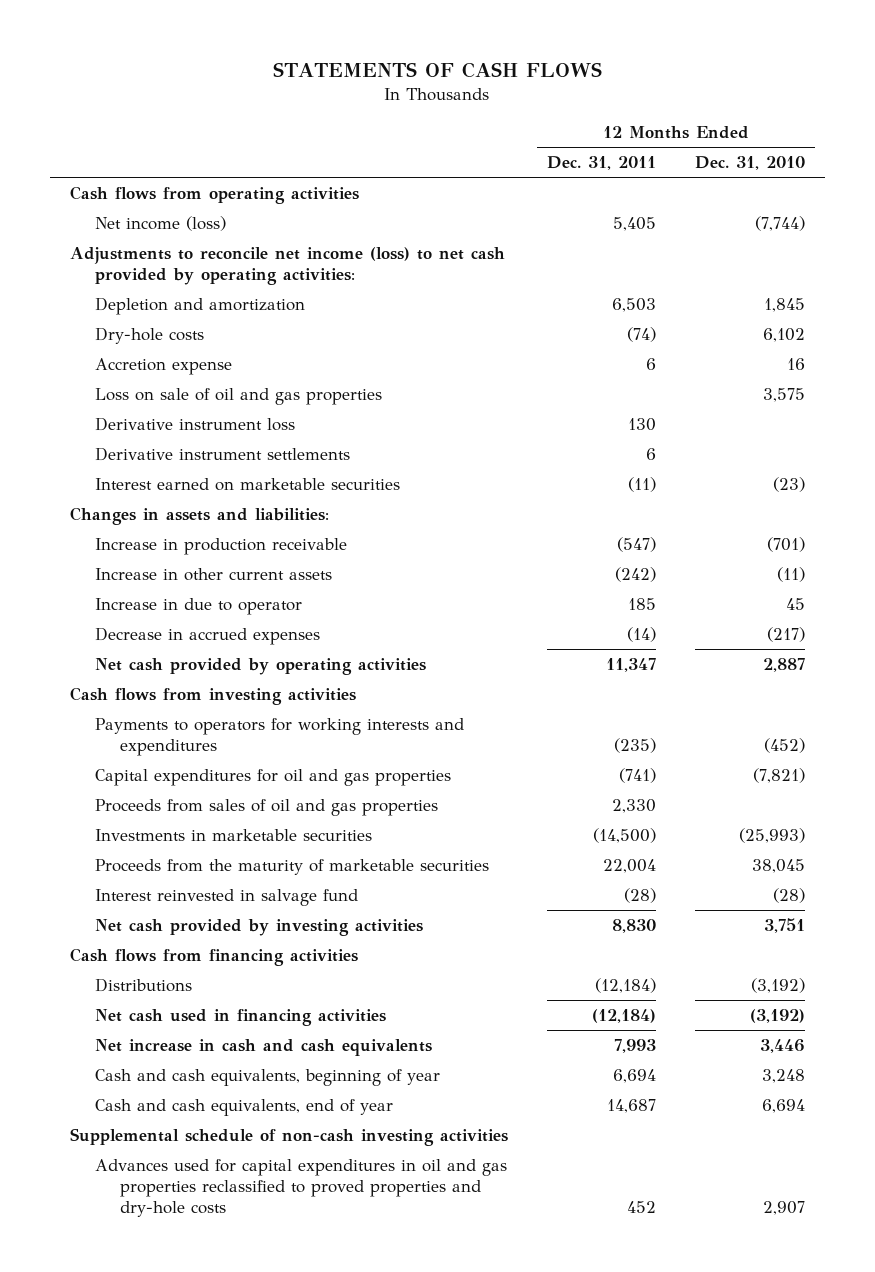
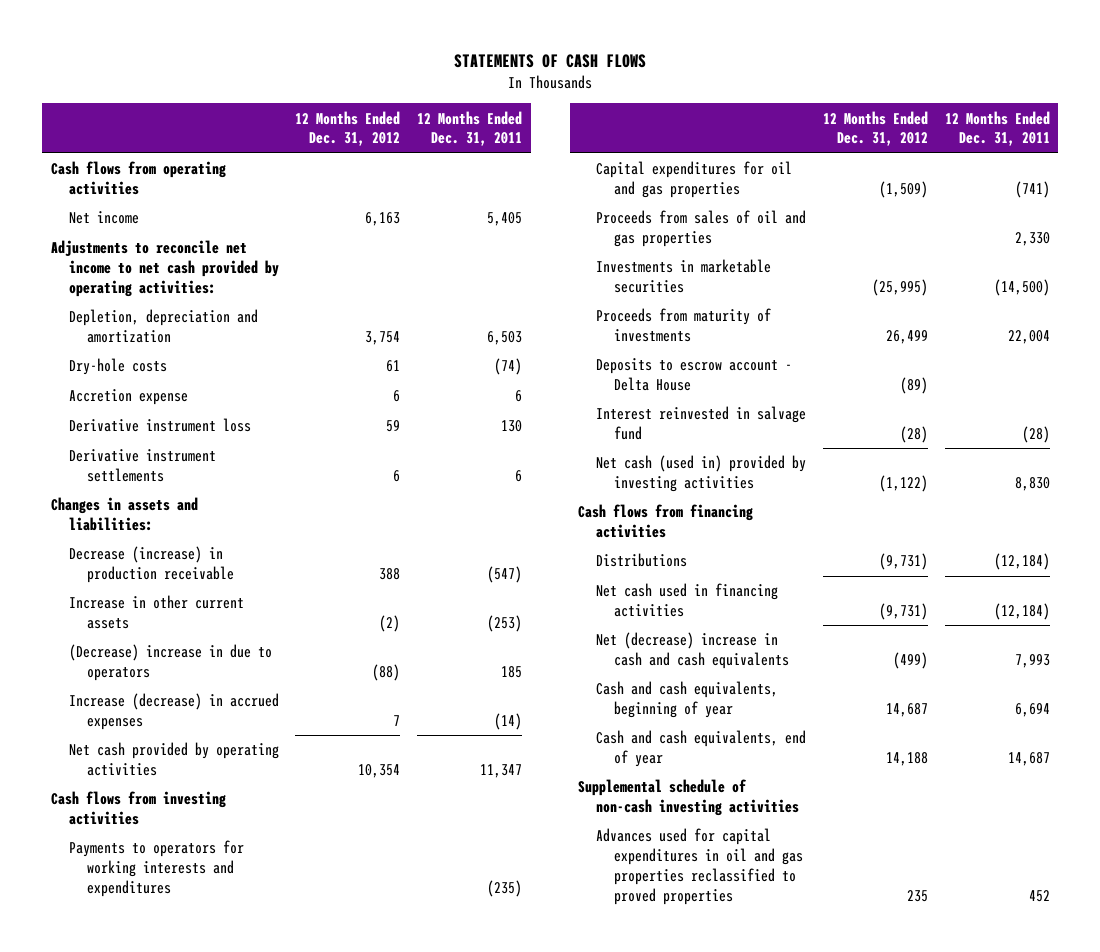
- | 12 Months Ended Dec. 31, 2011 | 12 Months Ended Dec. 31, 2010
+ | 12 Months Ended Dec. 31, 2012 | 12 Months Ended Dec. 31, 2011
- Net income (loss) | 5,405 | (7,744)
- Adjustments to reconcile net income (loss) to net cash provided by operating activities:
- Depletion and amortization | 6,503 | 1,845
+ Net income | 6,163 | 5,405
+ Adjustments to reconcile net income to net cash provided by operating activities:
+ Depletion, depreciation and amortization | 3,754 | 6,503
- Loss on sale of oil and gas properties | | 3,575
- Interest earned on marketable securities | (11) | (23)
- Increase in production receivable | (547) | (701)
- Increase in other current assets | (242) | (11)
- Increase in due to operator | 185 | 45
- Decrease in accrued expenses | (14) | (217)
+ Decrease (increase) in production receivable | 388 | (547)
+ Increase in other current assets | (2) | (253)
+ (Decrease) increase in due to operators | (88) | 185
+ Increase (decrease) in accrued expenses | 7 | (14)
- Proceeds from the maturity of marketable securities | 22,004 | 38,045
+ Proceeds from maturity of investments | 26,499 | 22,004
+ Deposits to escrow account - Delta House | (89) |
- Net cash provided by investing activities | 8,830 | 3,751
+ Net cash (used in) provided by investing activities | (1,122) | 8,830
- Net increase in cash and cash equivalents | 7,993 | 3,446
+ Net (decrease) increase in cash and cash equivalents | (499) | 7,993
- Advances used for capital expenditures in oil and gas properties reclassified to proved properties and dry-hole costs | 452 | 2,907
+ Advances used for capital expenditures in oil and gas properties reclassified to proved properties | 235 | 452

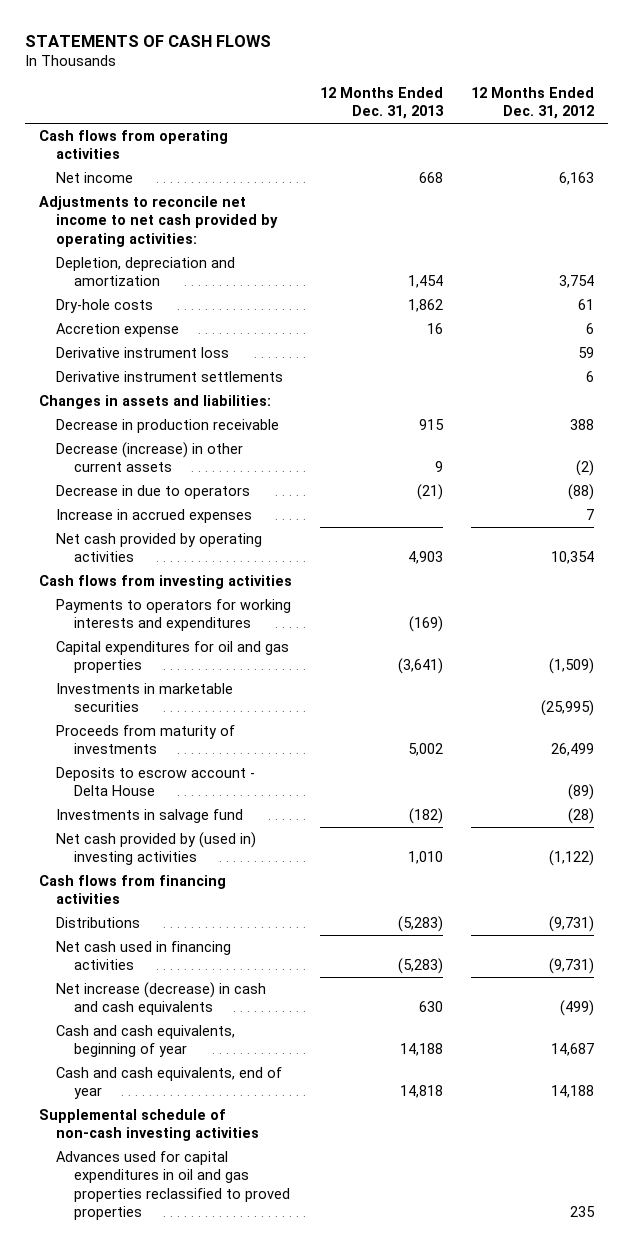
- | 12 Months Ended Dec. 31, 2012 | 12 Months Ended Dec. 31, 2011
+ | 12 Months Ended Dec. 31, 2013 | 12 Months Ended Dec. 31, 2012
- Decrease (increase) in production receivable | 388 | (547)
- Increase in other current assets | (2) | (253)
- (Decrease) increase in due to operators | (88) | 185
- Increase (decrease) in accrued expenses | 7 | (14)
+ Decrease in production receivable | 915 | 388
+ Decrease (increase) in other current assets | 9 | (2)
+ Decrease in due to operators | (21) | (88)
+ Increase in accrued expenses | | 7
- Proceeds from sales of oil and gas properties | | 2,330
- Interest reinvested in salvage fund | (28) | (28)
- Net cash (used in) provided by investing activities | (1,122) | 8,830
+ Investments in salvage fund | (182) | (28)
+ Net cash provided by (used in) investing activities | 1,010 | (1,122)
- Net (decrease) increase in cash and cash equivalents | (499) | 7,993
+ Net increase (decrease) in cash and cash equivalents | 630 | (499)

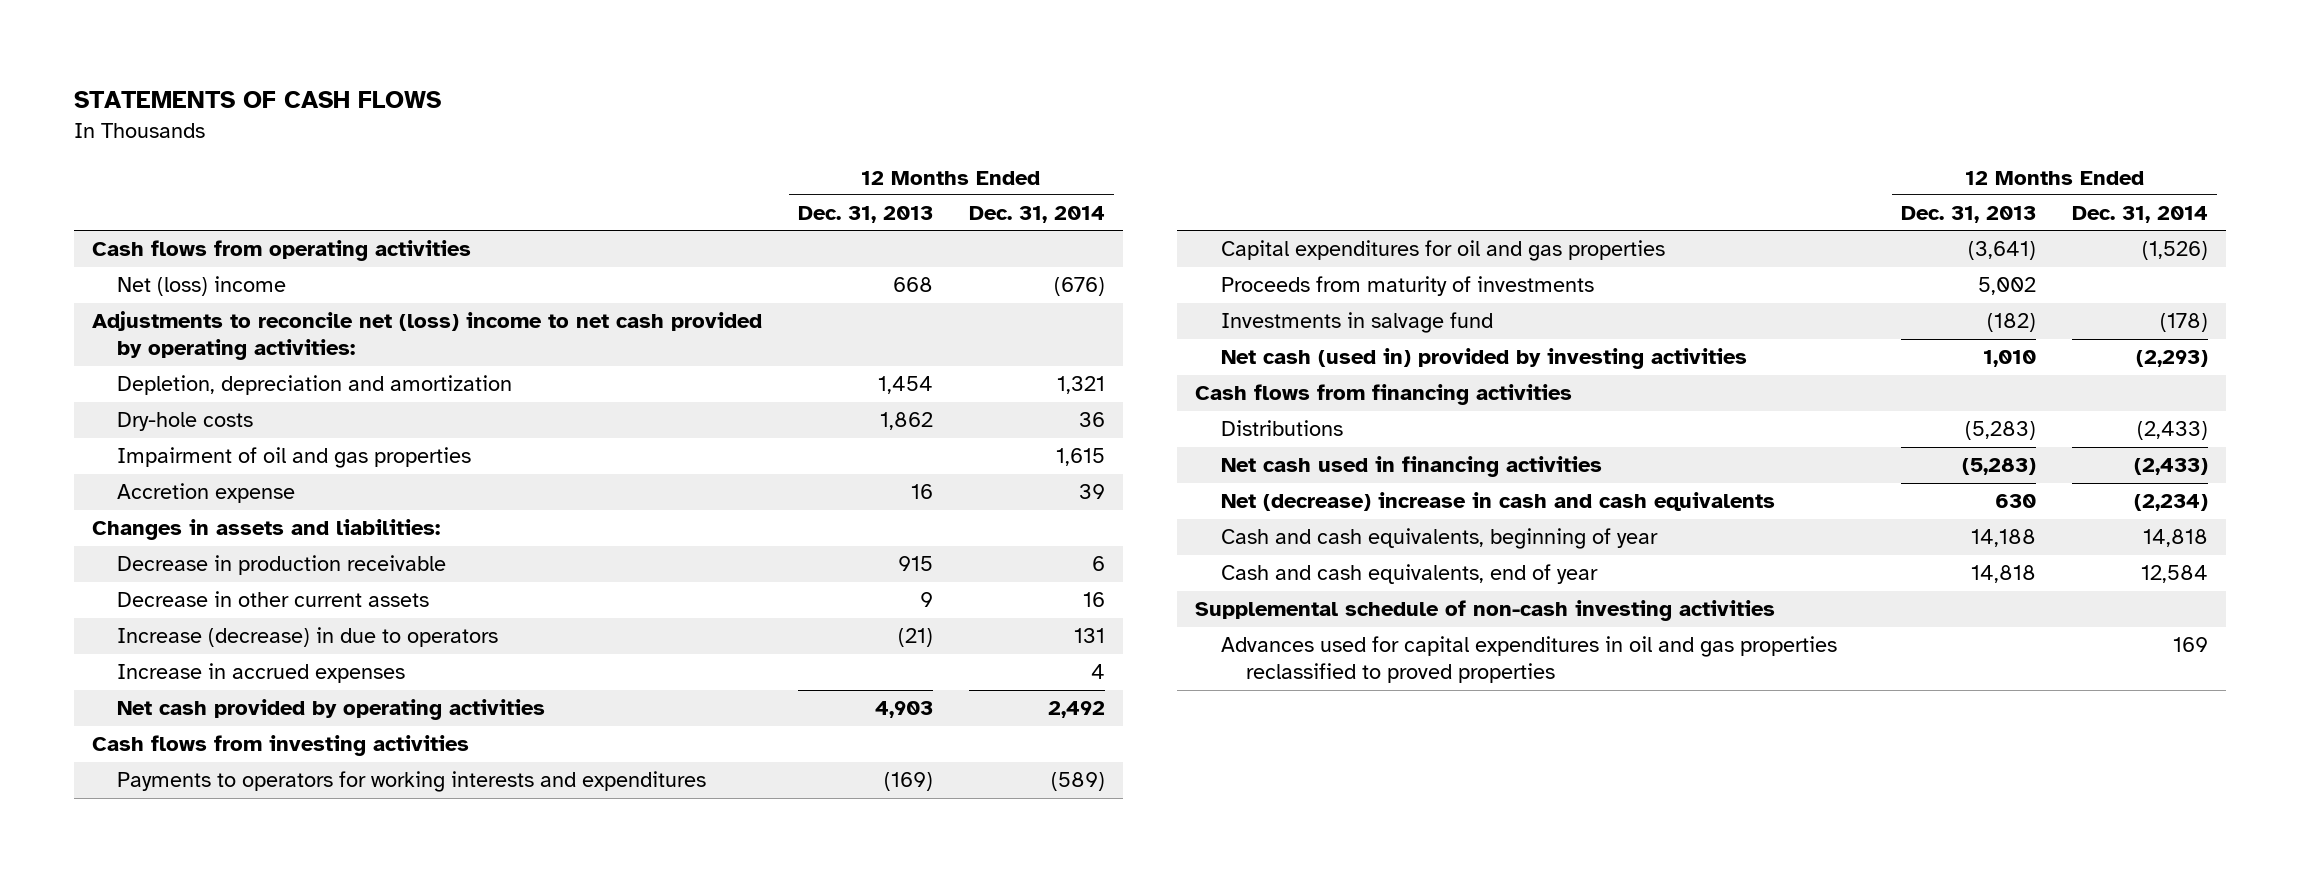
- | 12 Months Ended Dec. 31, 2013 | 12 Months Ended Dec. 31, 2012
+ | 12 Months Ended Dec. 31, 2013 | 12 Months Ended Dec. 31, 2014
- Net income | 668 | 6,163
- Adjustments to reconcile net income to net cash provided by operating activities:
+ Net (loss) income | 668 | (676)
+ Adjustments to reconcile net (loss) income to net cash provided by operating activities:
+ Impairment of oil and gas properties | | 1,615
- Derivative instrument loss | | 59
- Derivative instrument settlements | | 6
- Decrease (increase) in other current assets | 9 | (2)
- Decrease in due to operators | (21) | (88)
+ Decrease in other current assets | 9 | 16
+ Increase (decrease) in due to operators | (21) | 131
- Investments in marketable securities | | (25,995)
- Deposits to escrow account - Delta House | | (89)
- Net cash provided by (used in) investing activities | 1,010 | (1,122)
+ Net cash (used in) provided by investing activities | 1,010 | (2,293)
- Net increase (decrease) in cash and cash equivalents | 630 | (499)
+ Net (decrease) increase in cash and cash equivalents | 630 | (2,234)

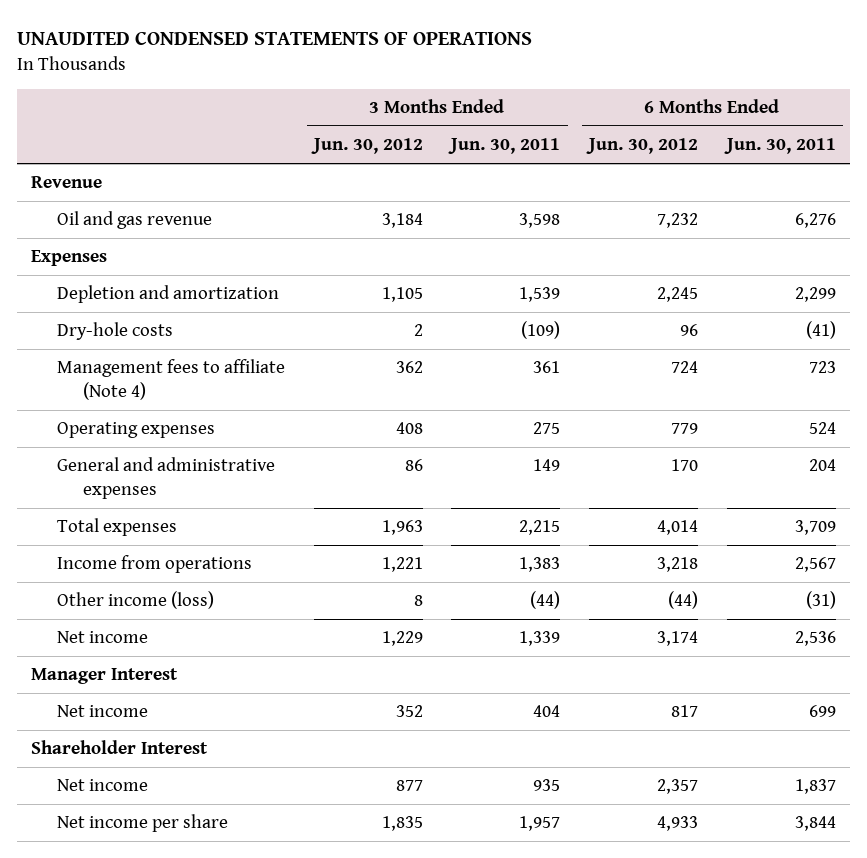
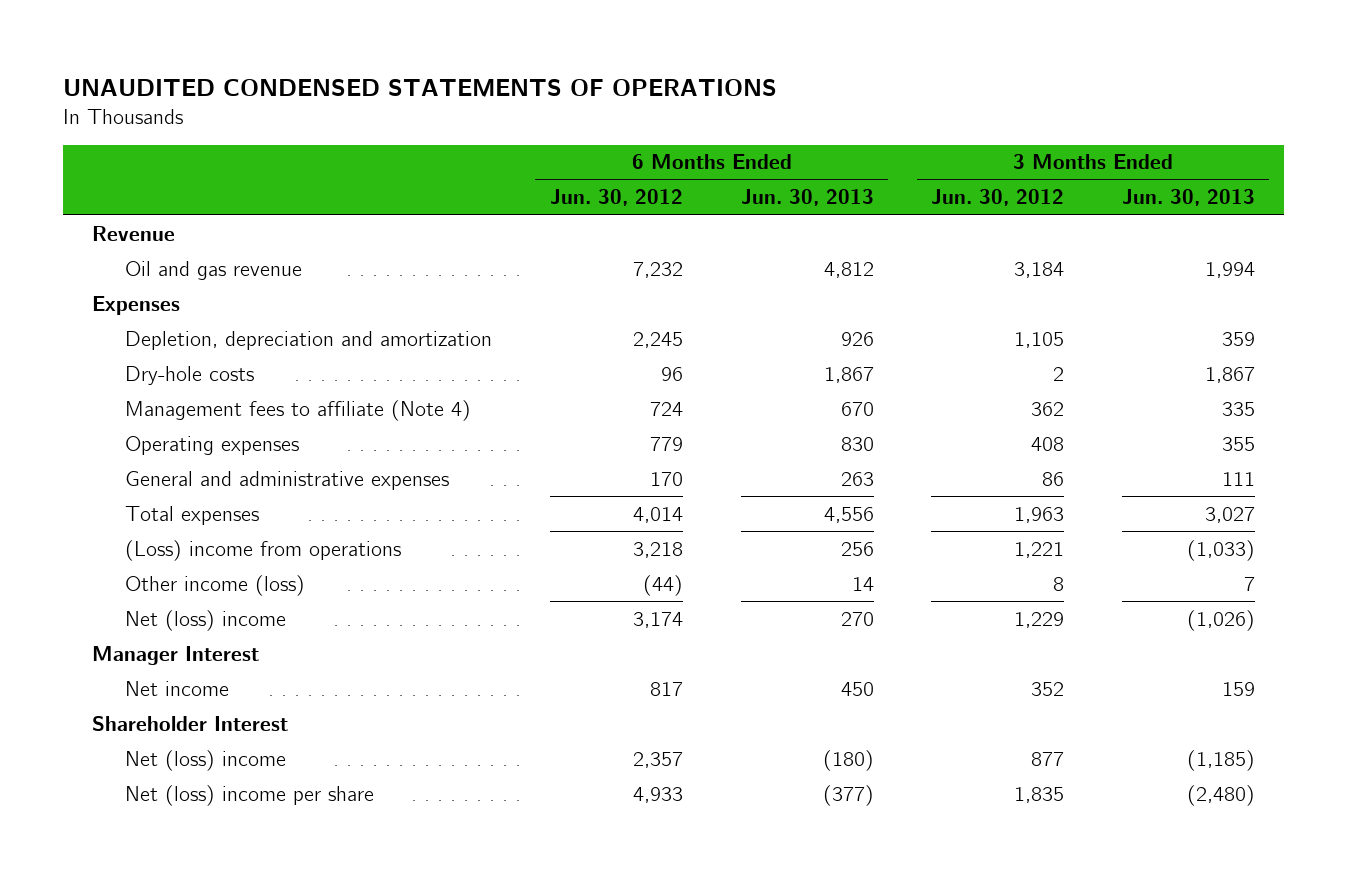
- | 3 Months Ended Jun. 30, 2012 | 3 Months Ended Jun. 30, 2011 | 6 Months Ended Jun. 30, 2012 | 6 Months Ended Jun. 30, 2011
+ | 6 Months Ended Jun. 30, 2012 | 6 Months Ended Jun. 30, 2013 | 3 Months Ended Jun. 30, 2012 | 3 Months Ended Jun. 30, 2013
- Depletion and amortization | 1,105 | 1,539 | 2,245 | 2,299
+ Depletion, depreciation and amortization | 2,245 | 926 | 1,105 | 359
- Income from operations | 1,221 | 1,383 | 3,218 | 2,567
+ (Loss) income from operations | 3,218 | 256 | 1,221 | (1,033)
- Net income | 1,229 | 1,339 | 3,174 | 2,536
+ Net (loss) income | 3,174 | 270 | 1,229 | (1,026)
- Net income | 877 | 935 | 2,357 | 1,837
- Net income per share | 1,835 | 1,957 | 4,933 | 3,844
+ Net (loss) income | 2,357 | (180) | 877 | (1,185)
+ Net (loss) income per share | 4,933 | (377) | 1,835 | (2,480)

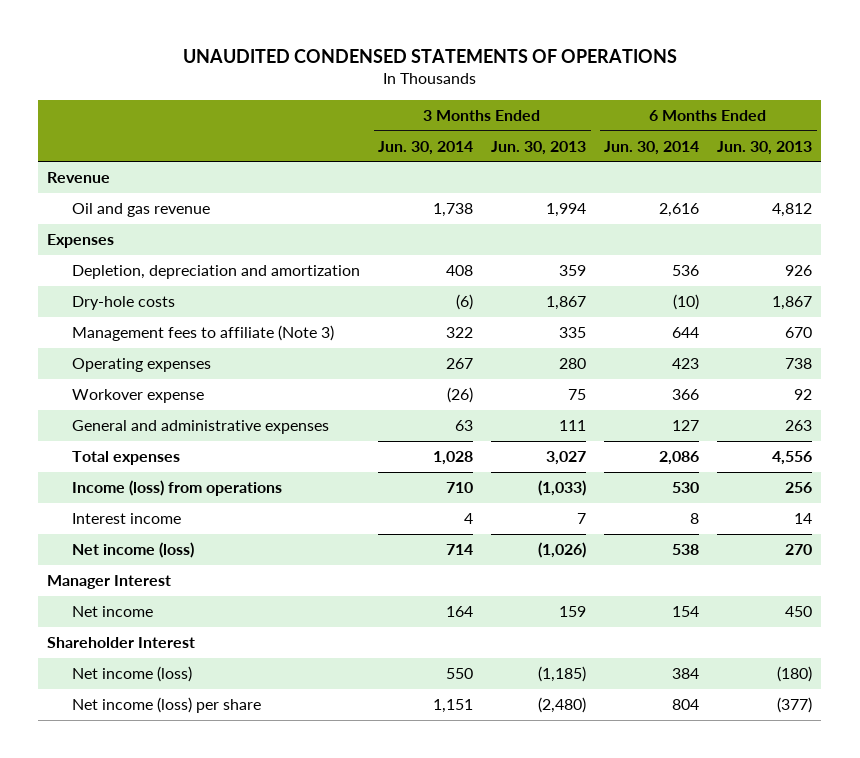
- | 6 Months Ended Jun. 30, 2012 | 6 Months Ended Jun. 30, 2013 | 3 Months Ended Jun. 30, 2012 | 3 Months Ended Jun. 30, 2013
+ | 3 Months Ended Jun. 30, 2014 | 3 Months Ended Jun. 30, 2013 | 6 Months Ended Jun. 30, 2014 | 6 Months Ended Jun. 30, 2013
- Management fees to affiliate (Note 4) | 724 | 670 | 362 | 335
- Operating expenses | 779 | 830 | 408 | 355
+ Management fees to affiliate (Note 3) | 322 | 335 | 644 | 670
+ Operating expenses | 267 | 280 | 423 | 738
+ Workover expense | (26) | 75 | 366 | 92
- (Loss) income from operations | 3,218 | 256 | 1,221 | (1,033)
- Other income (loss) | (44) | 14 | 8 | 7
- Net (loss) income | 3,174 | 270 | 1,229 | (1,026)
+ Income (loss) from operations | 710 | (1,033) | 530 | 256
+ Interest income | 4 | 7 | 8 | 14
+ Net income (loss) | 714 | (1,026) | 538 | 270
- Net (loss) income | 2,357 | (180) | 877 | (1,185)
- Net (loss) income per share | 4,933 | (377) | 1,835 | (2,480)
+ Net income (loss) | 550 | (1,185) | 384 | (180)
+ Net income (loss) per share | 1,151 | (2,480) | 804 | (377)

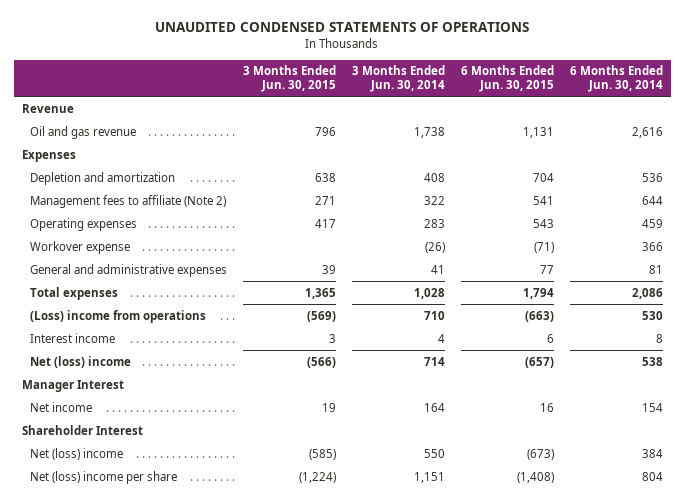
- | 3 Months Ended Jun. 30, 2014 | 3 Months Ended Jun. 30, 2013 | 6 Months Ended Jun. 30, 2014 | 6 Months Ended Jun. 30, 2013
+ | 3 Months Ended Jun. 30, 2015 | 3 Months Ended Jun. 30, 2014 | 6 Months Ended Jun. 30, 2015 | 6 Months Ended Jun. 30, 2014
- Depletion, depreciation and amortization | 408 | 359 | 536 | 926
- Dry-hole costs | (6) | 1,867 | (10) | 1,867
- Management fees to affiliate (Note 3) | 322 | 335 | 644 | 670
- Operating expenses | 267 | 280 | 423 | 738
+ Depletion and amortization | 638 | 408 | 704 | 536
+ Management fees to affiliate (Note 2) | 271 | 322 | 541 | 644
+ Operating expenses | 417 | 283 | 543 | 459
- General and administrative expenses | 63 | 111 | 127 | 263
+ General and administrative expenses | 39 | 41 | 77 | 81
- Income (loss) from operations | 710 | (1,033) | 530 | 256
+ (Loss) income from operations | (569) | 710 | (663) | 530
- Net income (loss) | 714 | (1,026) | 538 | 270
+ Net (loss) income | (566) | 714 | (657) | 538
- Net income (loss) | 550 | (1,185) | 384 | (180)
- Net income (loss) per share | 1,151 | (2,480) | 804 | (377)
+ Net (loss) income | (585) | 550 | (673) | 384
+ Net (loss) income per share | (1,224) | 1,151 | (1,408) | 804

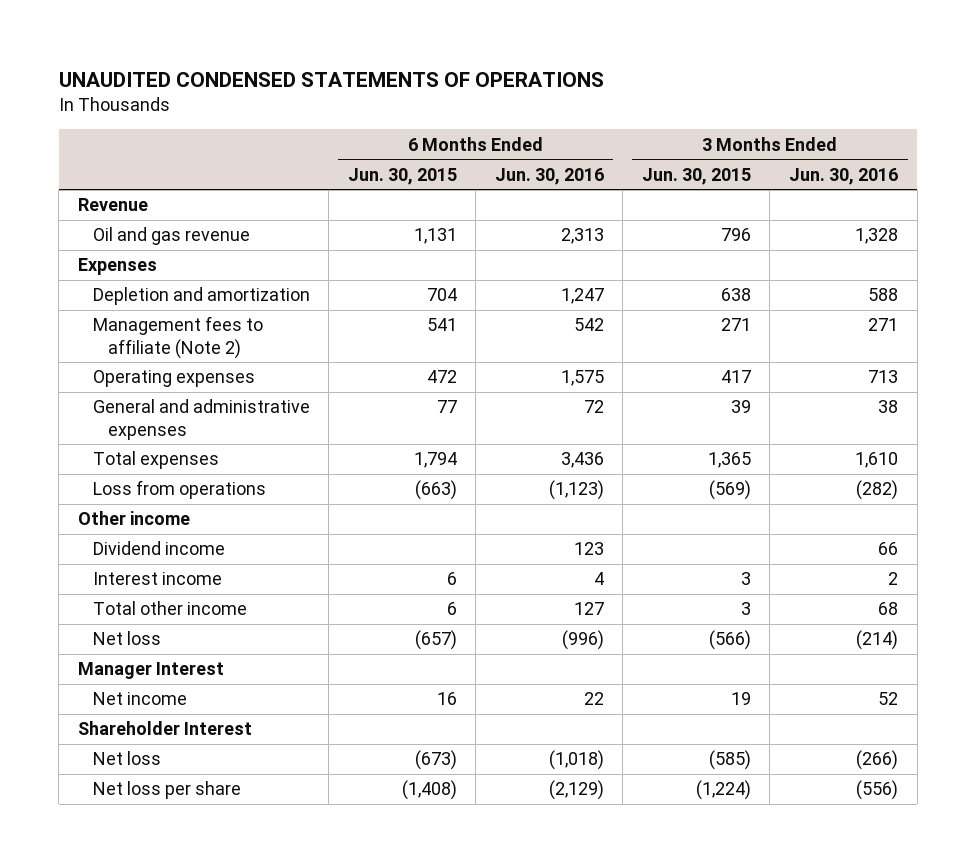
- | 3 Months Ended Jun. 30, 2015 | 3 Months Ended Jun. 30, 2014 | 6 Months Ended Jun. 30, 2015 | 6 Months Ended Jun. 30, 2014
+ | 6 Months Ended Jun. 30, 2015 | 6 Months Ended Jun. 30, 2016 | 3 Months Ended Jun. 30, 2015 | 3 Months Ended Jun. 30, 2016
- Operating expenses | 417 | 283 | 543 | 459
- Workover expense | | (26) | (71) | 366
+ Operating expenses | 472 | 1,575 | 417 | 713
- (Loss) income from operations | (569) | 710 | (663) | 530
+ Loss from operations | (663) | (1,123) | (569) | (282)
+ Other income
+ Dividend income | | 123 | | 66
- Net (loss) income | (566) | 714 | (657) | 538
+ Total other income | 6 | 127 | 3 | 68
+ Net loss | (657) | (996) | (566) | (214)
- Net (loss) income | (585) | 550 | (673) | 384
- Net (loss) income per share | (1,224) | 1,151 | (1,408) | 804
+ Net loss | (673) | (1,018) | (585) | (266)
+ Net loss per share | (1,408) | (2,129) | (1,224) | (556)

